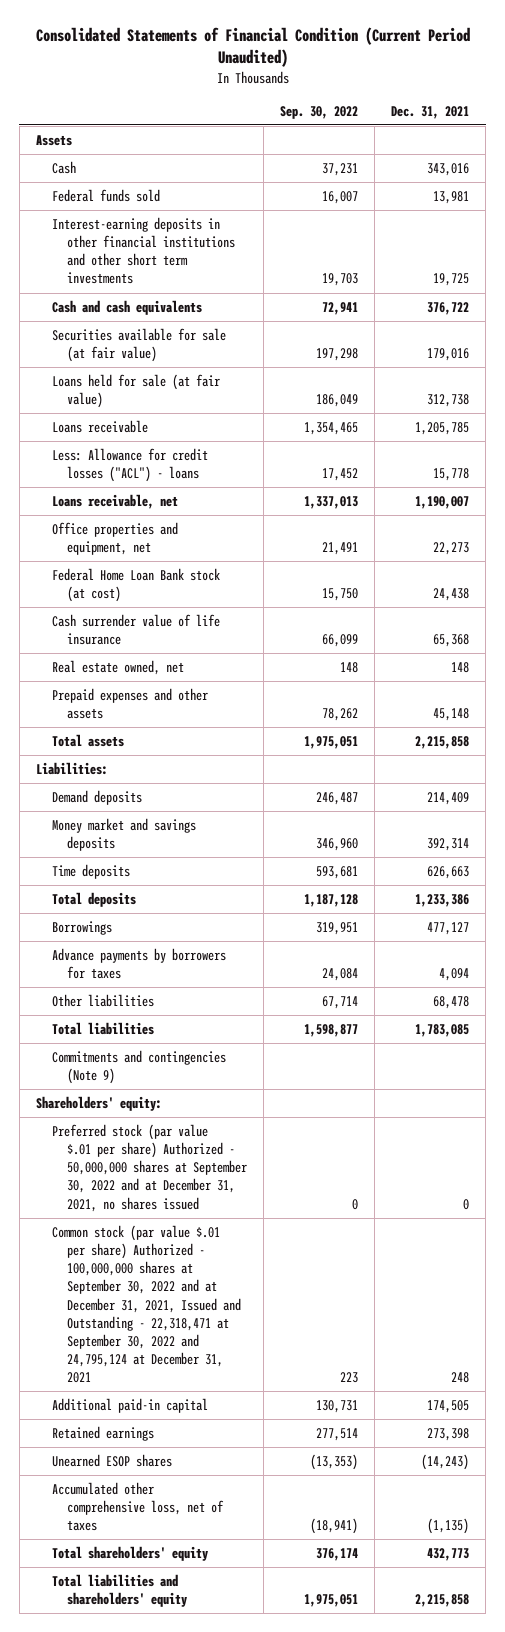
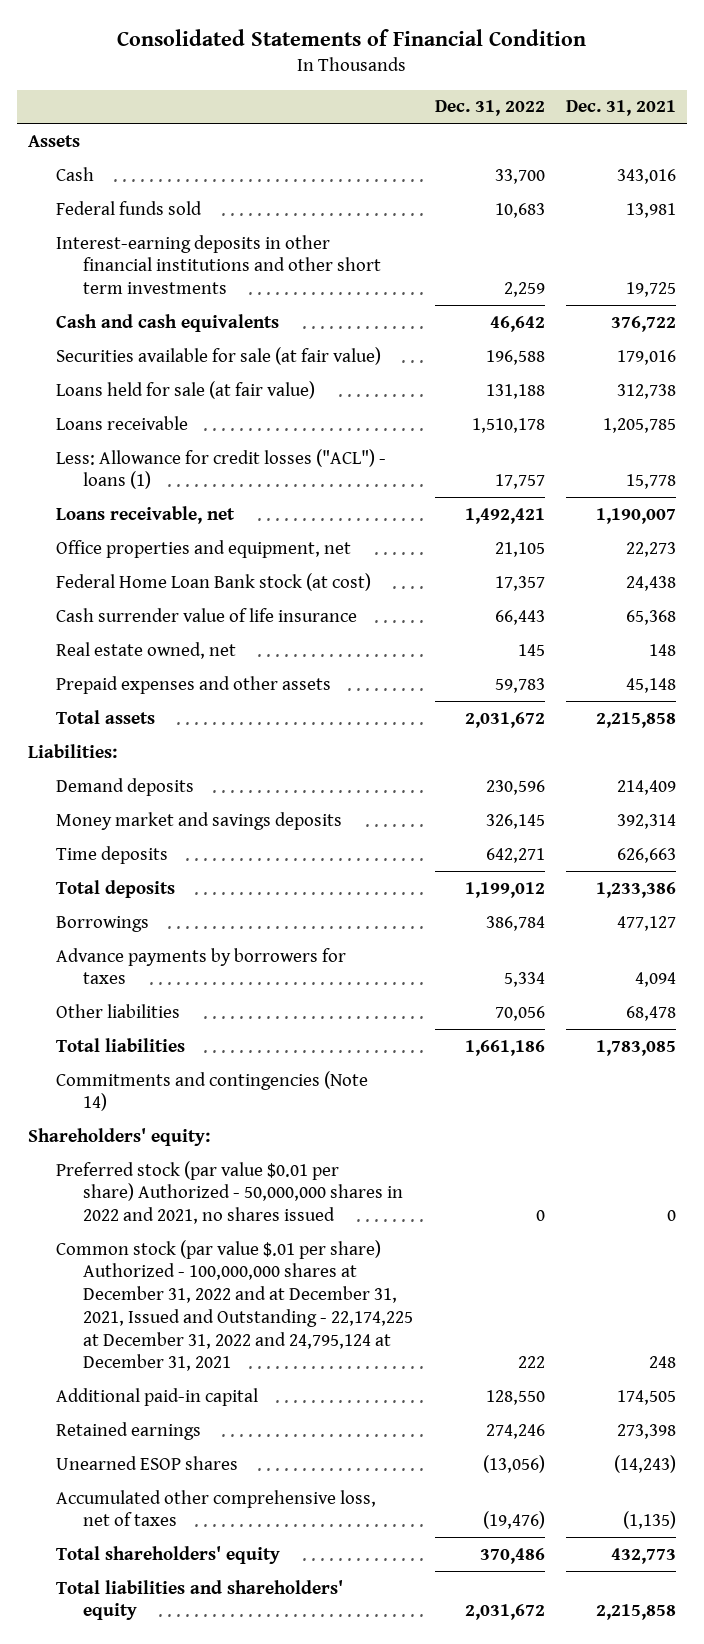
- Consolidated Statements of Financial Condition (Current Period Unaudited)
+ Consolidated Statements of Financial Condition
- | Sep. 30, 2022 | Dec. 31, 2021
+ | Dec. 31, 2022 | Dec. 31, 2021
- Less: Allowance for credit losses ("ACL") - loans | 17,452 | 15,778
+ Less: Allowance for credit losses ("ACL") - loans (1) | 17,757 | 15,778
- Commitments and contingencies (Note 9)
+ Commitments and contingencies (Note 14)
- Preferred stock (par value $.01 per share) Authorized - 50,000,000 shares at September 30, 2022 and at December 31, 2021, no shares issued | 0 | 0
- Common stock (par value $.01 per share) Authorized - 100,000,000 shares at September 30, 2022 and at December 31, 2021, Issued and Outstanding - 22,318,471 at September 30, 2022 and 24,795,124 at December 31, 2021 | 223 | 248
+ Preferred stock (par value $0.01 per share) Authorized - 50,000,000 shares in 2022 and 2021, no shares issued | 0 | 0
+ Common stock (par value $.01 per share) Authorized - 100,000,000 shares at December 31, 2022 and at December 31, 2021, Issued and Outstanding - 22,174,225 at December 31, 2022 and 24,795,124 at December 31, 2021 | 222 | 248

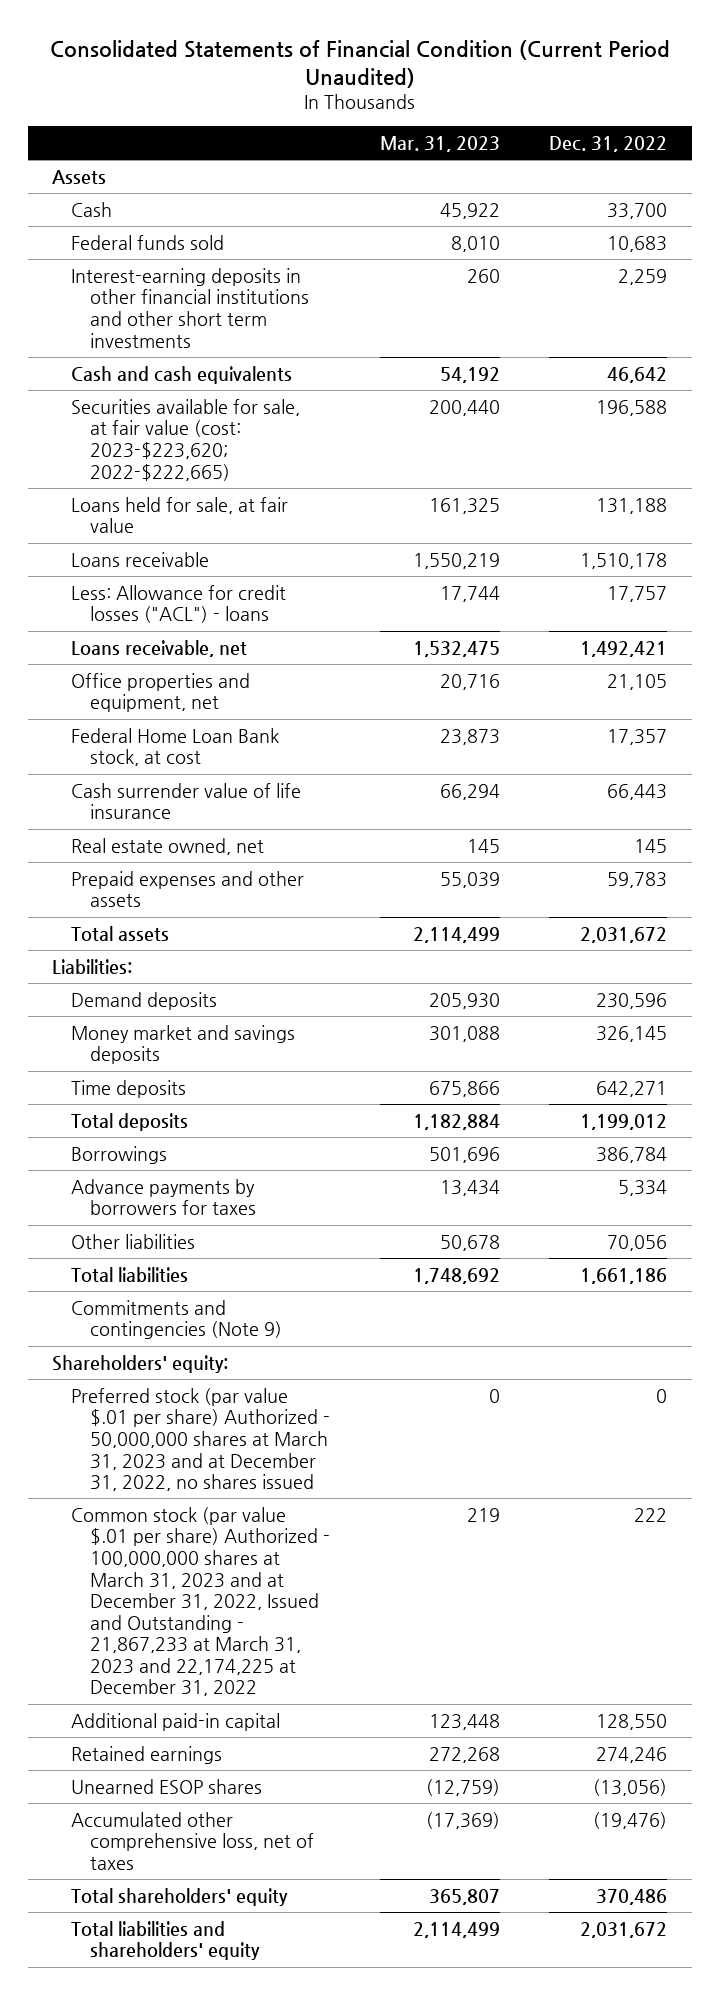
- Consolidated Statements of Financial Condition
+ Consolidated Statements of Financial Condition (Current Period Unaudited)
- | Dec. 31, 2022 | Dec. 31, 2021
+ | Mar. 31, 2023 | Dec. 31, 2022
- Securities available for sale (at fair value) | 196,588 | 179,016
- Loans held for sale (at fair value) | 131,188 | 312,738
+ Securities available for sale, at fair value (cost: 2023-$223,620; 2022-$222,665) | 200,440 | 196,588
+ Loans held for sale, at fair value | 161,325 | 131,188
- Less: Allowance for credit losses ("ACL") - loans (1) | 17,757 | 15,778
+ Less: Allowance for credit losses ("ACL") - loans | 17,744 | 17,757
- Federal Home Loan Bank stock (at cost) | 17,357 | 24,438
+ Federal Home Loan Bank stock, at cost | 23,873 | 17,357
- Commitments and contingencies (Note 14)
+ Commitments and contingencies (Note 9)
- Preferred stock (par value $0.01 per share) Authorized - 50,000,000 shares in 2022 and 2021, no shares issued | 0 | 0
- Common stock (par value $.01 per share) Authorized - 100,000,000 shares at December 31, 2022 and at December 31, 2021, Issued and Outstanding - 22,174,225 at December 31, 2022 and 24,795,124 at December 31, 2021 | 222 | 248
+ Preferred stock (par value $.01 per share) Authorized - 50,000,000 shares at March 31, 2023 and at December 31, 2022, no shares issued | 0 | 0
+ Common stock (par value $.01 per share) Authorized - 100,000,000 shares at March 31, 2023 and at December 31, 2022, Issued and Outstanding - 21,867,233 at March 31, 2023 and 22,174,225 at December 31, 2022 | 219 | 222

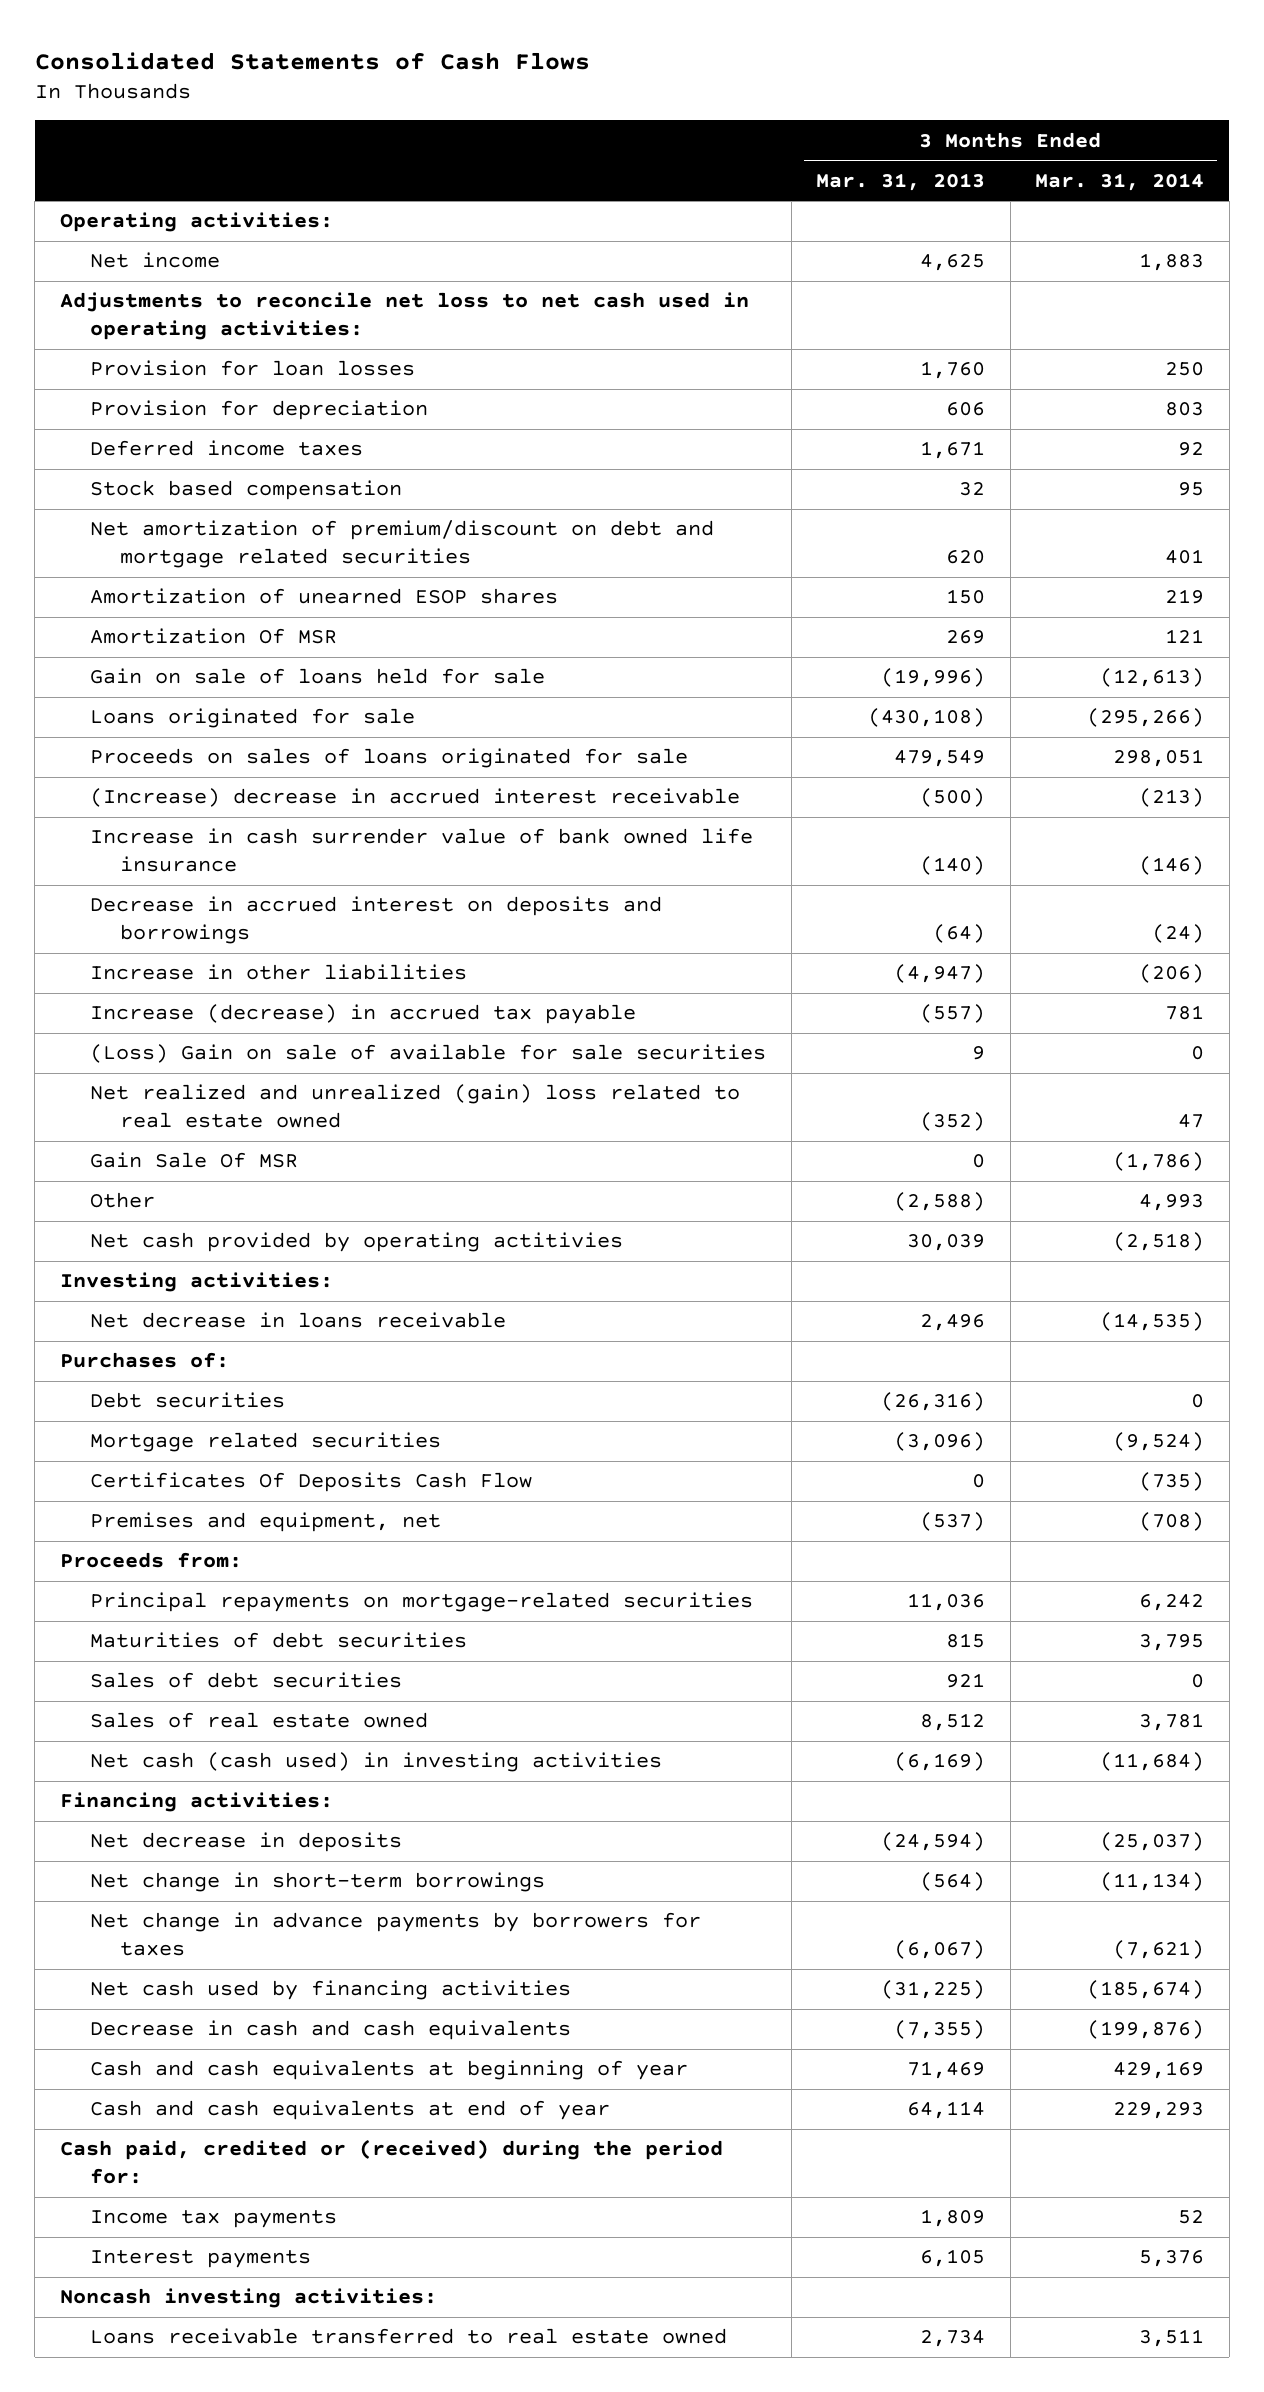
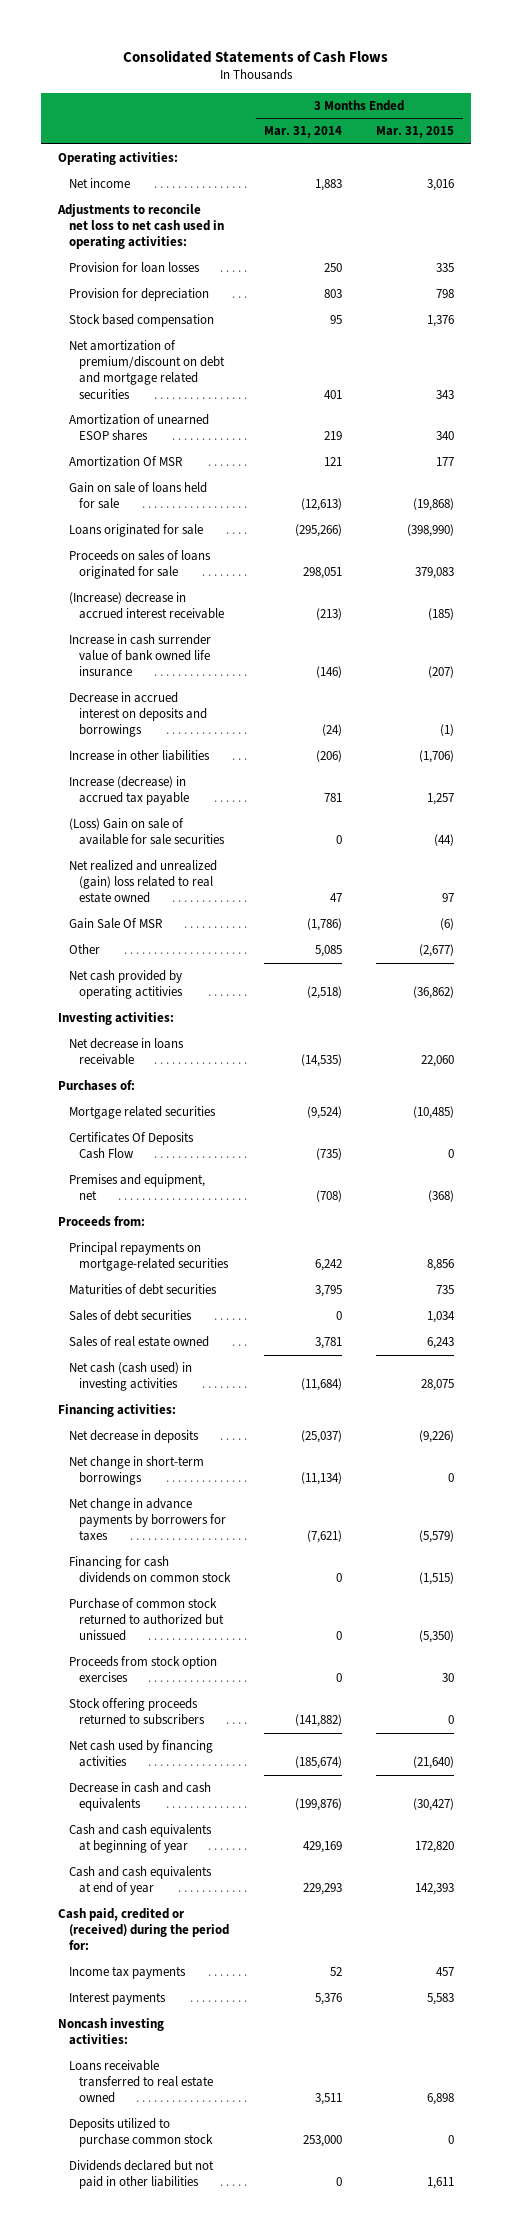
- | 3 Months Ended Mar. 31, 2013 | 3 Months Ended Mar. 31, 2014
+ | 3 Months Ended Mar. 31, 2014 | 3 Months Ended Mar. 31, 2015
- Deferred income taxes | 1,671 | 92
- Other | (2,588) | 4,993
+ Other | 5,085 | (2,677)
- Debt securities | (26,316) | 0
+ Financing for cash dividends on common stock | 0 | (1,515)
+ Purchase of common stock returned to authorized but unissued | 0 | (5,350)
+ Proceeds from stock option exercises | 0 | 30
+ Stock offering proceeds returned to subscribers | (141,882) | 0
+ Deposits utilized to purchase common stock | 253,000 | 0
+ Dividends declared but not paid in other liabilities | 0 | 1,611

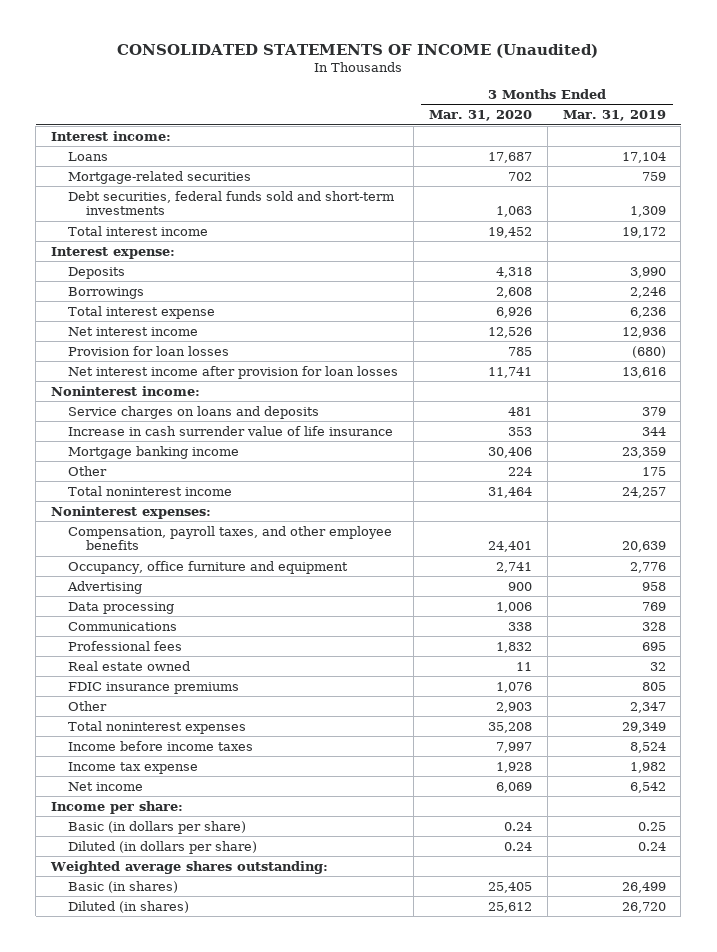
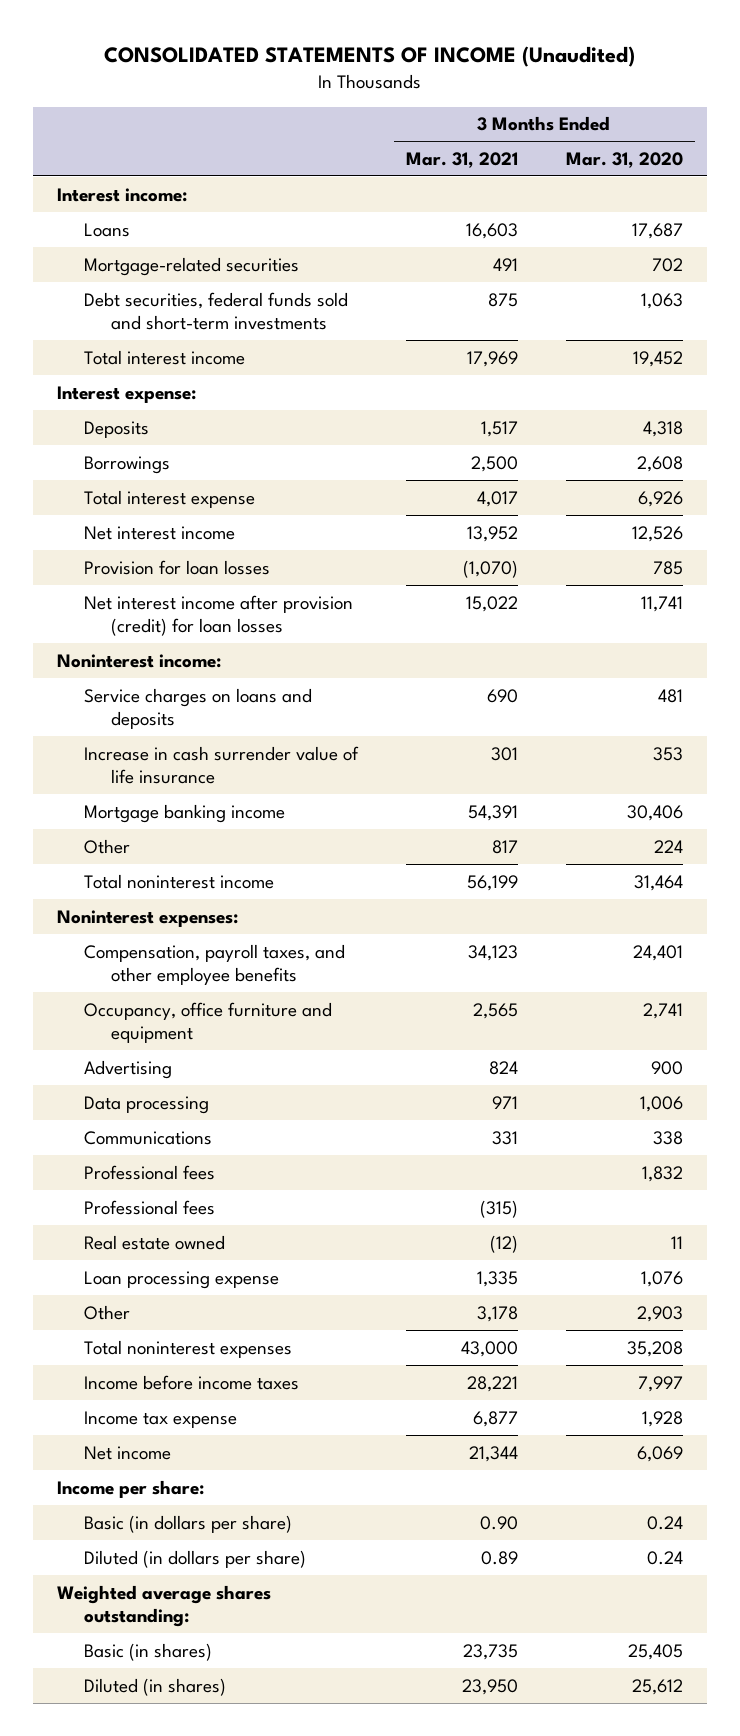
- | 3 Months Ended Mar. 31, 2020 | 3 Months Ended Mar. 31, 2019
+ | 3 Months Ended Mar. 31, 2021 | 3 Months Ended Mar. 31, 2020
- Net interest income after provision for loan losses | 11,741 | 13,616
+ Net interest income after provision (credit) for loan losses | 15,022 | 11,741
+ Professional fees | (315) |
- FDIC insurance premiums | 1,076 | 805
+ Loan processing expense | 1,335 | 1,076

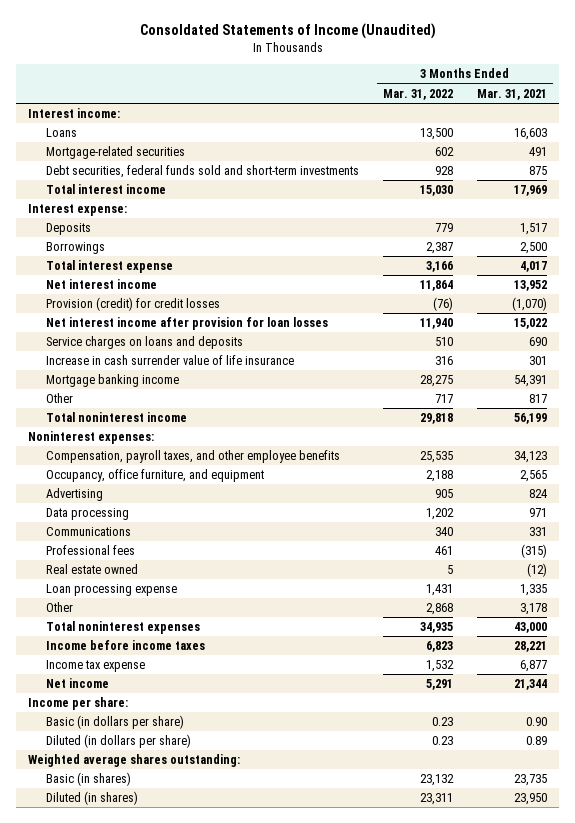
- CONSOLIDATED STATEMENTS OF INCOME (Unaudited)
+ Consoldated Statements of Income (Unaudited)
- | 3 Months Ended Mar. 31, 2021 | 3 Months Ended Mar. 31, 2020
+ | 3 Months Ended Mar. 31, 2022 | 3 Months Ended Mar. 31, 2021
- Provision for loan losses | (1,070) | 785
- Net interest income after provision (credit) for loan losses | 15,022 | 11,741
- Noninterest income:
+ Provision (credit) for credit losses | (76) | (1,070)
+ Net interest income after provision for loan losses | 11,940 | 15,022
- Occupancy, office furniture and equipment | 2,565 | 2,741
+ Occupancy, office furniture, and equipment | 2,188 | 2,565
- Professional fees | | 1,832

